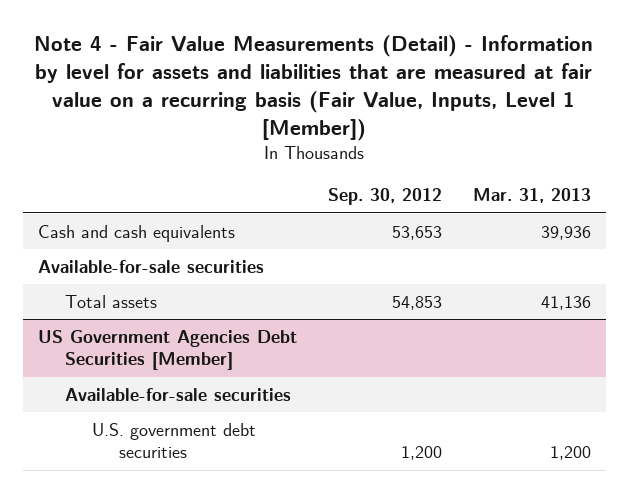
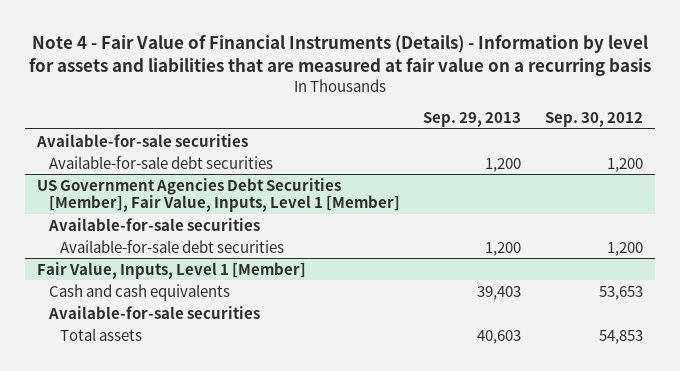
- Note 4 - Fair Value Measurements (Detail) - Information by level for assets and liabilities that are measured at fair value on a recurring basis (Fair Value, Inputs, Level 1 [Member])
+ Note 4 - Fair Value of Financial Instruments (Details) - Information by level for assets and liabilities that are measured at fair value on a recurring basis
- | Sep. 30, 2012 | Mar. 31, 2013
+ | Sep. 29, 2013 | Sep. 30, 2012
+ Available-for-sale securities
+ Available-for-sale debt securities | 1,200 | 1,200
+ US Government Agencies Debt Securities [Member], Fair Value, Inputs, Level 1 [Member]
+ Available-for-sale securities
+ Available-for-sale debt securities | 1,200 | 1,200
+ Fair Value, Inputs, Level 1 [Member]
- US Government Agencies Debt Securities [Member]
- Available-for-sale securities
- U.S. government debt securities | 1,200 | 1,200

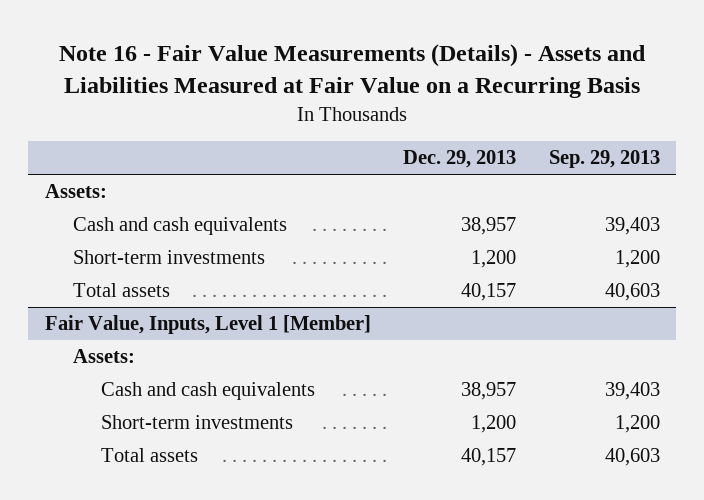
- Note 4 - Fair Value of Financial Instruments (Details) - Information by level for assets and liabilities that are measured at fair value on a recurring basis
+ Note 16 - Fair Value Measurements (Details) - Assets and Liabilities Measured at Fair Value on a Recurring Basis
- | Sep. 29, 2013 | Sep. 30, 2012
+ | Dec. 29, 2013 | Sep. 29, 2013
- Available-for-sale securities
- Available-for-sale debt securities | 1,200 | 1,200
- US Government Agencies Debt Securities [Member], Fair Value, Inputs, Level 1 [Member]
- Available-for-sale securities
- Available-for-sale debt securities | 1,200 | 1,200
+ Assets:
+ Cash and cash equivalents | 38,957 | 39,403
+ Short-term investments | 1,200 | 1,200
+ Total assets | 40,157 | 40,603
@ Fair Value, Inputs, Level 1 [Member]
+ Assets:
- Available-for-sale securities
+ Short-term investments | 1,200 | 1,200

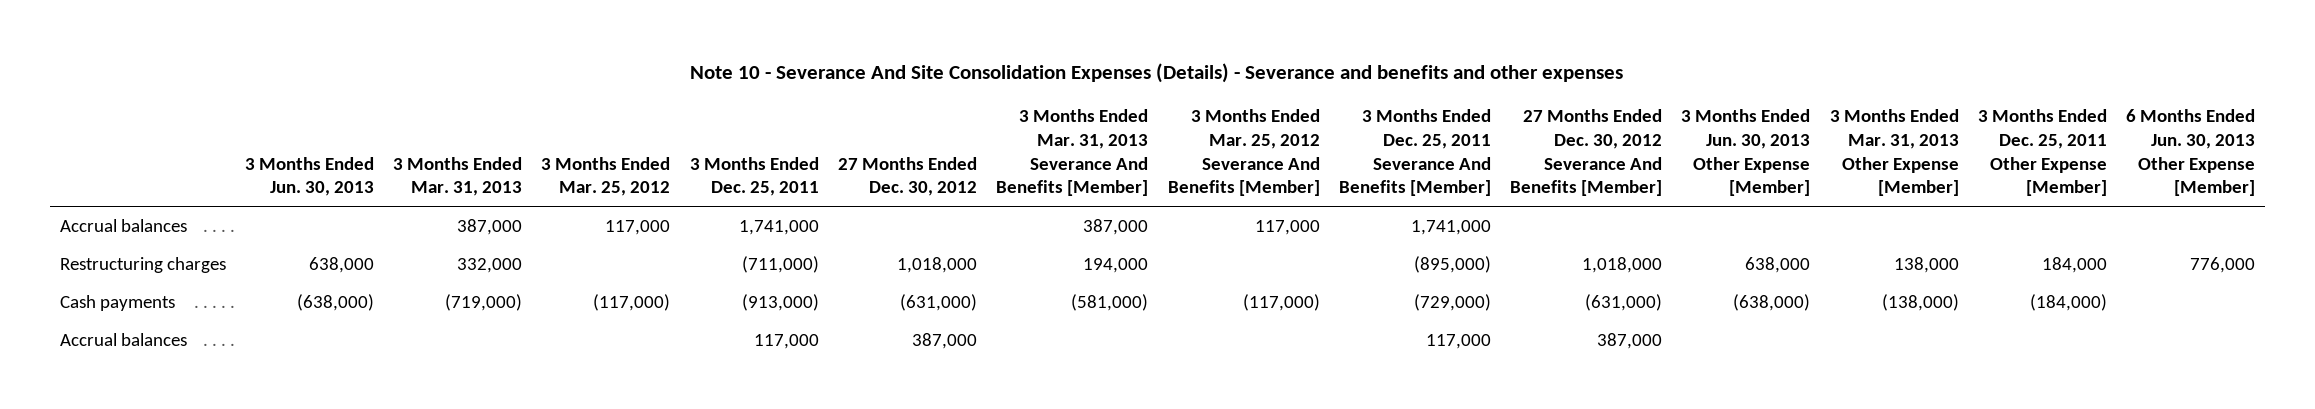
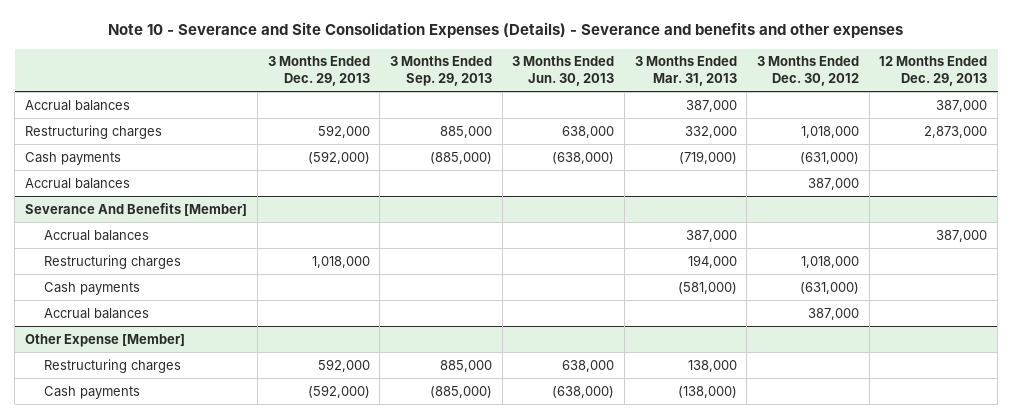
- Note 10 - Severance And Site Consolidation Expenses (Details) - Severance and benefits and other expenses
+ Note 10 - Severance and Site Consolidation Expenses (Details) - Severance and benefits and other expenses
- | 3 Months Ended Jun. 30, 2013 | 3 Months Ended Mar. 31, 2013 | 3 Months Ended Mar. 25, 2012 | 3 Months Ended Dec. 25, 2011 | 27 Months Ended Dec. 30, 2012 | 3 Months Ended Mar. 31, 2013 Severance And Benefits [Member] | 3 Months Ended Mar. 25, 2012 Severance And Benefits [Member] | 3 Months Ended Dec. 25, 2011 Severance And Benefits [Member] | 27 Months Ended Dec. 30, 2012 Severance And Benefits [Member] | 3 Months Ended Jun. 30, 2013 Other Expense [Member] | 3 Months Ended Mar. 31, 2013 Other Expense [Member] | 3 Months Ended Dec. 25, 2011 Other Expense [Member] | 6 Months Ended Jun. 30, 2013 Other Expense [Member]
+ | 3 Months Ended Dec. 29, 2013 | 3 Months Ended Sep. 29, 2013 | 3 Months Ended Jun. 30, 2013 | 3 Months Ended Mar. 31, 2013 | 3 Months Ended Dec. 30, 2012 | 12 Months Ended Dec. 29, 2013
+ Severance And Benefits [Member]
+ Accrual balances | | | | 387,000 | | 387,000
+ Restructuring charges | 1,018,000 | | | 194,000 | 1,018,000 |
+ Cash payments | | | | (581,000) | (631,000) |
+ Accrual balances | | | | | 387,000 |
+ Other Expense [Member]
+ Restructuring charges | 592,000 | 885,000 | 638,000 | 138,000 | |
+ Cash payments | (592,000) | (885,000) | (638,000) | (138,000) | |

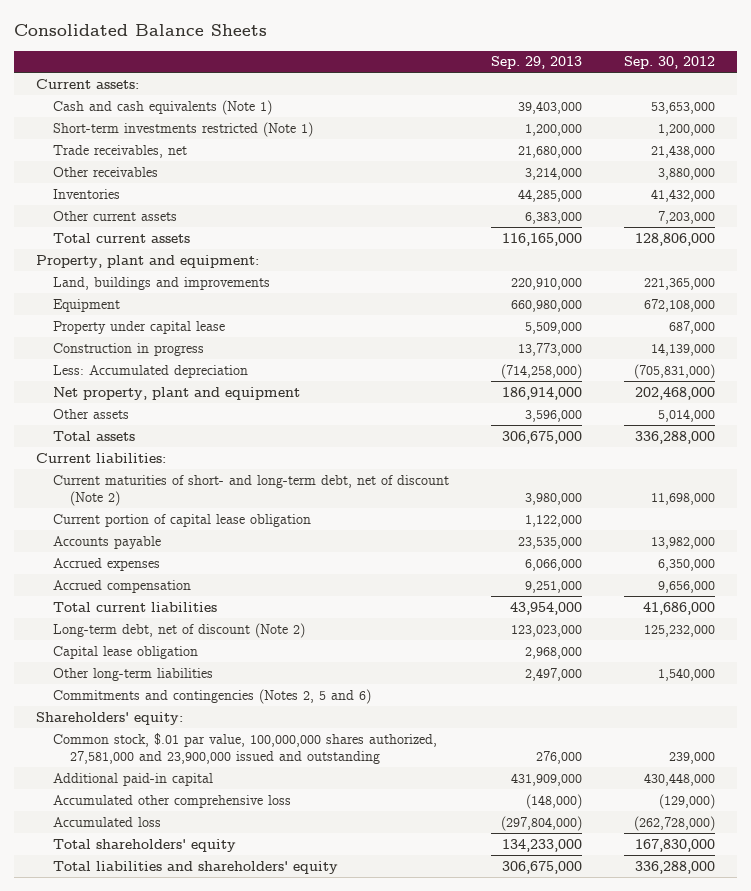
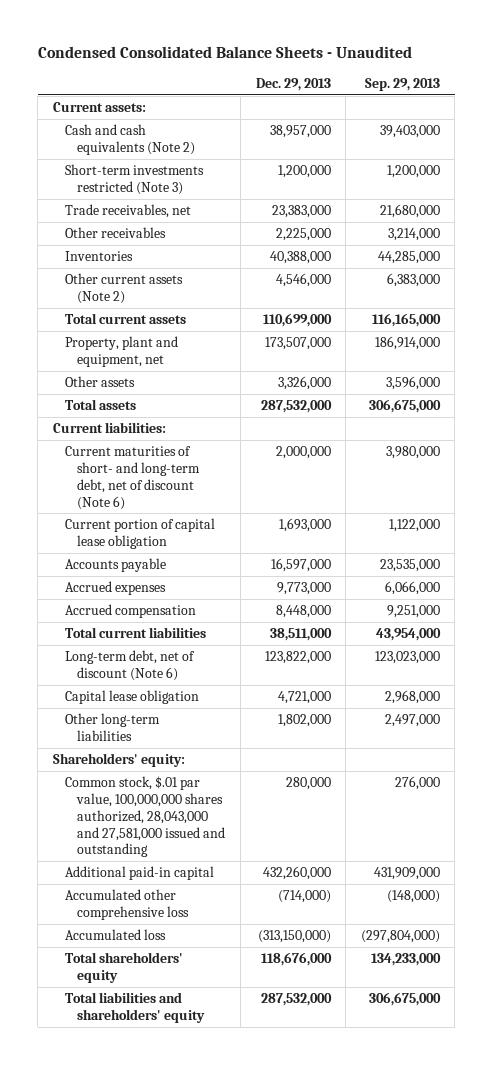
- Consolidated Balance Sheets
+ Condensed Consolidated Balance Sheets - Unaudited
- | Sep. 29, 2013 | Sep. 30, 2012
+ | Dec. 29, 2013 | Sep. 29, 2013
- Cash and cash equivalents (Note 1) | 39,403,000 | 53,653,000
- Short-term investments restricted (Note 1) | 1,200,000 | 1,200,000
+ Cash and cash equivalents (Note 2) | 38,957,000 | 39,403,000
+ Short-term investments restricted (Note 3) | 1,200,000 | 1,200,000
- Other current assets | 6,383,000 | 7,203,000
+ Other current assets (Note 2) | 4,546,000 | 6,383,000
- Property, plant and equipment:
- Land, buildings and improvements | 220,910,000 | 221,365,000
- Equipment | 660,980,000 | 672,108,000
- Property under capital lease | 5,509,000 | 687,000
- Construction in progress | 13,773,000 | 14,139,000
- Less: Accumulated depreciation | (714,258,000) | (705,831,000)
- Net property, plant and equipment | 186,914,000 | 202,468,000
+ Property, plant and equipment, net | 173,507,000 | 186,914,000
- Current maturities of short- and long-term debt, net of discount (Note 2) | 3,980,000 | 11,698,000
+ Current maturities of short- and long-term debt, net of discount (Note 6) | 2,000,000 | 3,980,000
- Long-term debt, net of discount (Note 2) | 123,023,000 | 125,232,000
+ Long-term debt, net of discount (Note 6) | 123,822,000 | 123,023,000
- Commitments and contingencies (Notes 2, 5 and 6)
- Common stock, $.01 par value, 100,000,000 shares authorized, 27,581,000 and 23,900,000 issued and outstanding | 276,000 | 239,000
+ Common stock, $.01 par value, 100,000,000 shares authorized, 28,043,000 and 27,581,000 issued and outstanding | 280,000 | 276,000

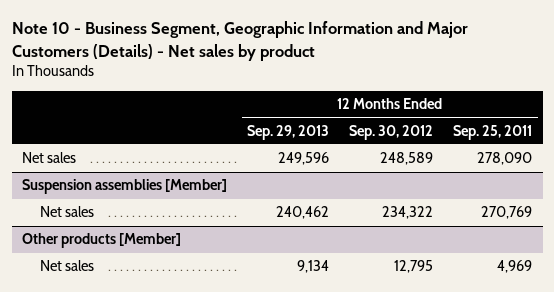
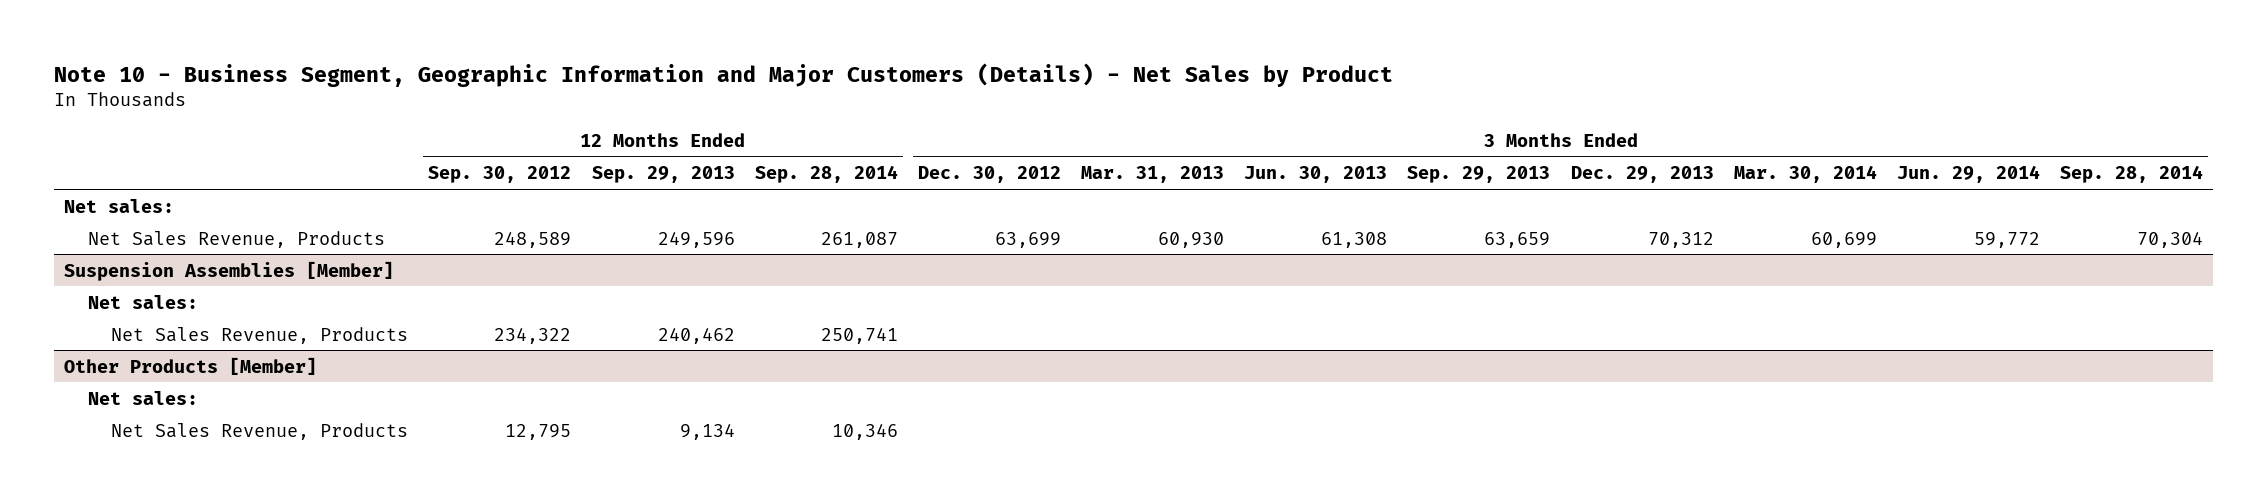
- Note 10 - Business Segment, Geographic Information and Major Customers (Details) - Net sales by product
+ Note 10 - Business Segment, Geographic Information and Major Customers (Details) - Net Sales by Product
- | 12 Months Ended Sep. 29, 2013 | 12 Months Ended Sep. 30, 2012 | 12 Months Ended Sep. 25, 2011
+ | 12 Months Ended Sep. 30, 2012 | 12 Months Ended Sep. 29, 2013 | 12 Months Ended Sep. 28, 2014 | 3 Months Ended Dec. 30, 2012 | 3 Months Ended Mar. 31, 2013 | 3 Months Ended Jun. 30, 2013 | 3 Months Ended Sep. 29, 2013 | 3 Months Ended Dec. 29, 2013 | 3 Months Ended Mar. 30, 2014 | 3 Months Ended Jun. 29, 2014 | 3 Months Ended Sep. 28, 2014
- Net sales | 249,596 | 248,589 | 278,090
- Suspension assemblies [Member]
- Net sales | 240,462 | 234,322 | 270,769
- Other products [Member]
- Net sales | 9,134 | 12,795 | 4,969
+ Net sales:
+ Net Sales Revenue, Products | 248,589 | 249,596 | 261,087 | 63,699 | 60,930 | 61,308 | 63,659 | 70,312 | 60,699 | 59,772 | 70,304
+ Suspension Assemblies [Member]
+ Net sales:
+ Net Sales Revenue, Products | 234,322 | 240,462 | 250,741 | | | | | | | |
+ Other Products [Member]
+ Net sales:
+ Net Sales Revenue, Products | 12,795 | 9,134 | 10,346 | | | | | | | |

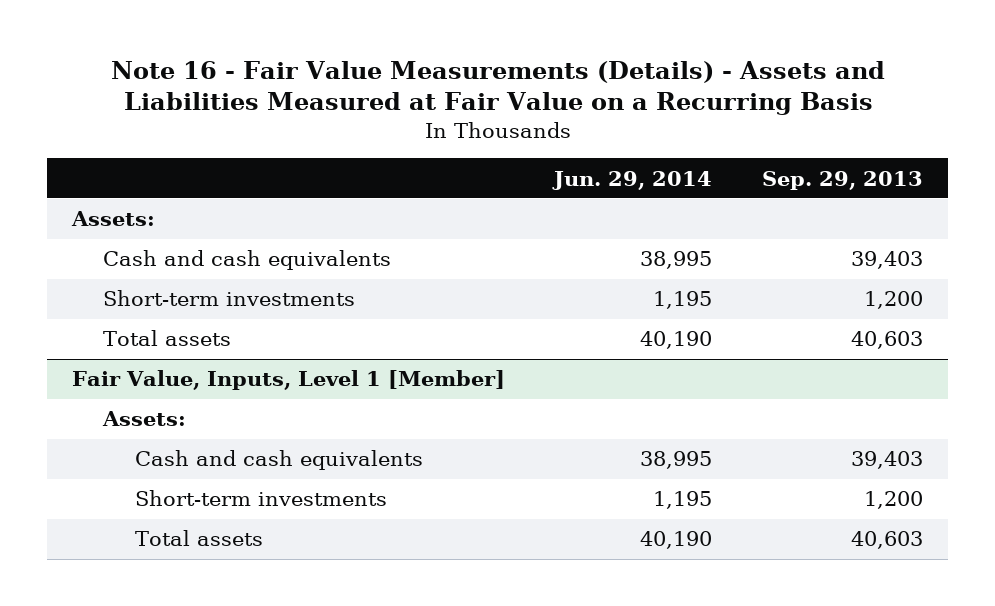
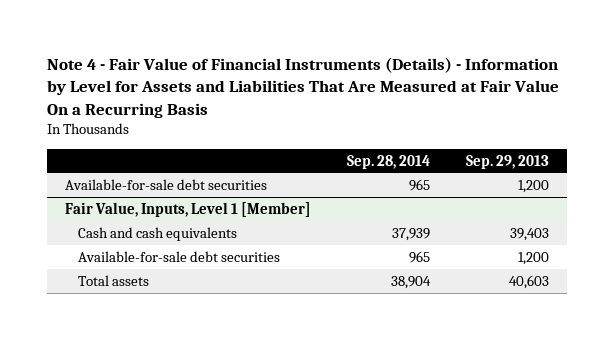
- Note 16 - Fair Value Measurements (Details) - Assets and Liabilities Measured at Fair Value on a Recurring Basis
+ Note 4 - Fair Value of Financial Instruments (Details) - Information by Level for Assets and Liabilities That Are Measured at Fair Value On a Recurring Basis
- | Jun. 29, 2014 | Sep. 29, 2013
+ | Sep. 28, 2014 | Sep. 29, 2013
- Assets:
- Cash and cash equivalents | 38,995 | 39,403
- Short-term investments | 1,195 | 1,200
- Total assets | 40,190 | 40,603
+ Available-for-sale debt securities | 965 | 1,200
@ Fair Value, Inputs, Level 1 [Member]
- Assets:
- Short-term investments | 1,195 | 1,200
+ Available-for-sale debt securities | 965 | 1,200

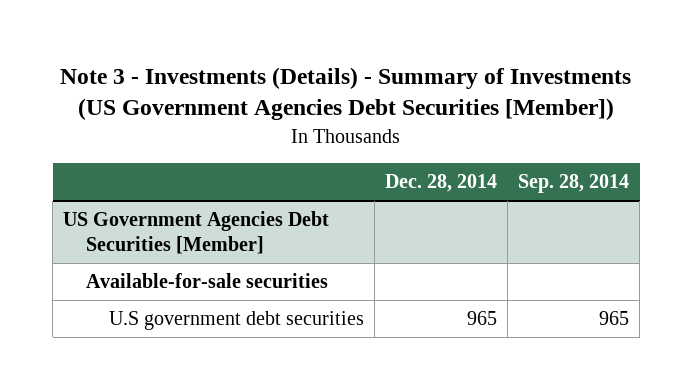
- Note 4 - Fair Value of Financial Instruments (Details) - Information by Level for Assets and Liabilities That Are Measured at Fair Value On a Recurring Basis
+ Note 3 - Investments (Details) - Summary of Investments (US Government Agencies Debt Securities [Member])
- | Sep. 28, 2014 | Sep. 29, 2013
+ | Dec. 28, 2014 | Sep. 28, 2014
- Available-for-sale debt securities | 965 | 1,200
- Fair Value, Inputs, Level 1 [Member]
- Cash and cash equivalents | 37,939 | 39,403
- Available-for-sale debt securities | 965 | 1,200
- Total assets | 38,904 | 40,603
+ US Government Agencies Debt Securities [Member]
+ Available-for-sale securities
+ U.S government debt securities | 965 | 965

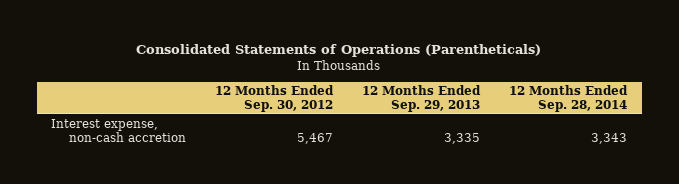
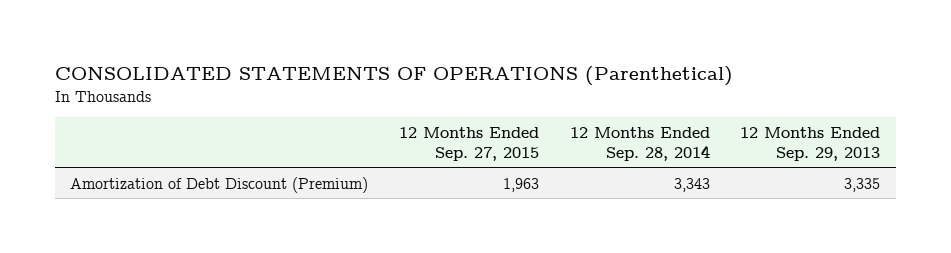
- Consolidated Statements of Operations (Parentheticals)
+ CONSOLIDATED STATEMENTS OF OPERATIONS (Parenthetical)
- | 12 Months Ended Sep. 30, 2012 | 12 Months Ended Sep. 29, 2013 | 12 Months Ended Sep. 28, 2014
+ | 12 Months Ended Sep. 27, 2015 | 12 Months Ended Sep. 28, 2014 | 12 Months Ended Sep. 29, 2013
- Interest expense, non-cash accretion | 5,467 | 3,335 | 3,343
+ Amortization of Debt Discount (Premium) | 1,963 | 3,343 | 3,335

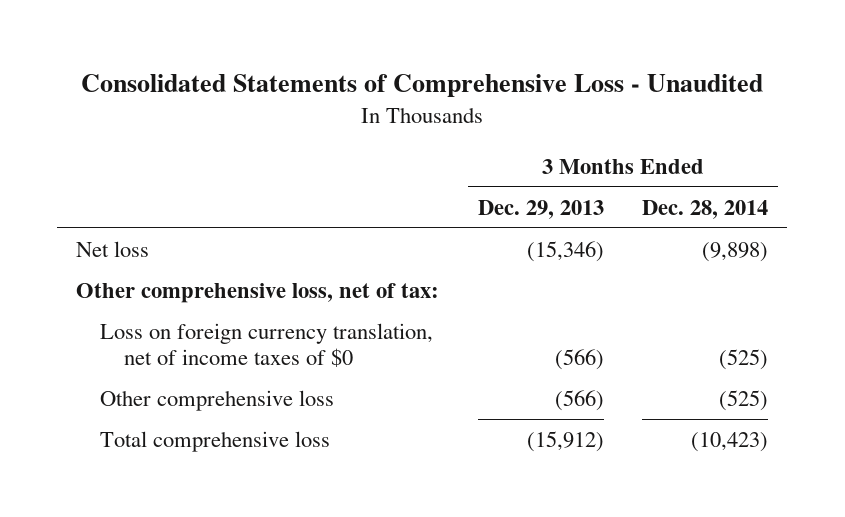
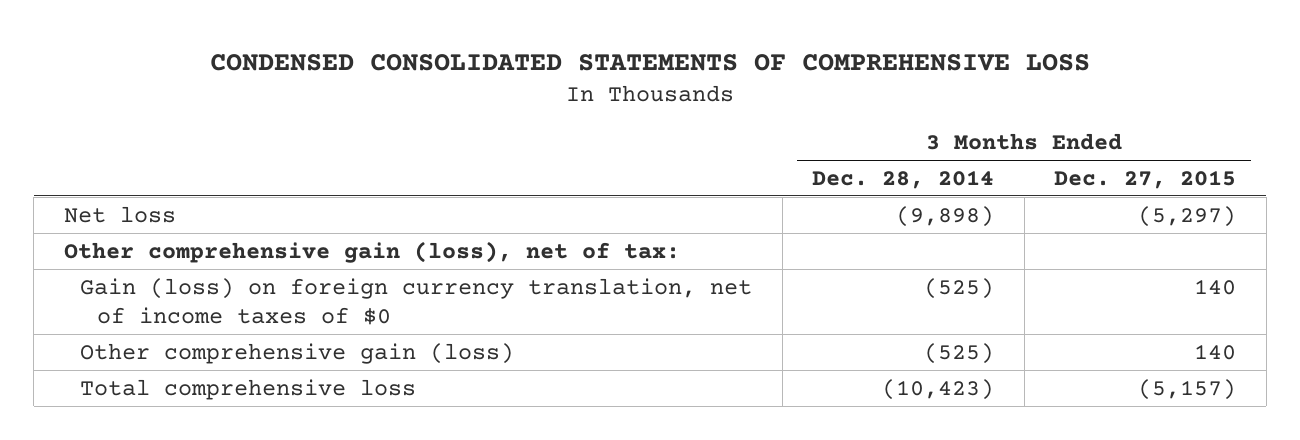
- Consolidated Statements of Comprehensive Loss - Unaudited
+ CONDENSED CONSOLIDATED STATEMENTS OF COMPREHENSIVE LOSS
- | 3 Months Ended Dec. 29, 2013 | 3 Months Ended Dec. 28, 2014
+ | 3 Months Ended Dec. 28, 2014 | 3 Months Ended Dec. 27, 2015
- Other comprehensive loss, net of tax:
- Loss on foreign currency translation, net of income taxes of $0 | (566) | (525)
- Other comprehensive loss | (566) | (525)
+ Other comprehensive gain (loss), net of tax:
+ Gain (loss) on foreign currency translation, net of income taxes of $0 | (525) | 140
+ Other comprehensive gain (loss) | (525) | 140

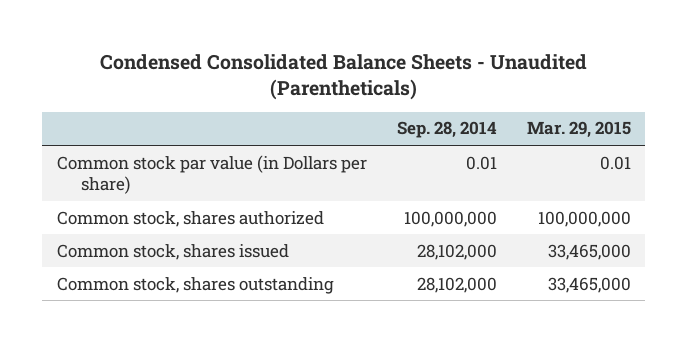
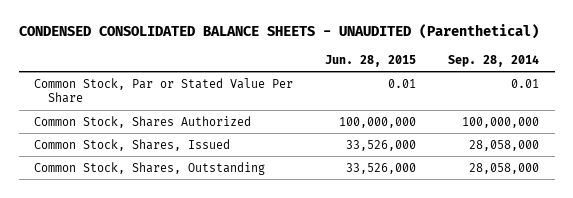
- Condensed Consolidated Balance Sheets - Unaudited (Parentheticals)
+ CONDENSED CONSOLIDATED BALANCE SHEETS - UNAUDITED (Parenthetical)
- | Sep. 28, 2014 | Mar. 29, 2015
+ | Jun. 28, 2015 | Sep. 28, 2014
- Common stock par value (in Dollars per share) | 0.01 | 0.01
- Common stock, shares authorized | 100,000,000 | 100,000,000
- Common stock, shares issued | 28,102,000 | 33,465,000
- Common stock, shares outstanding | 28,102,000 | 33,465,000
+ Common Stock, Par or Stated Value Per Share | 0.01 | 0.01
+ Common Stock, Shares Authorized | 100,000,000 | 100,000,000
+ Common Stock, Shares, Issued | 33,526,000 | 28,058,000
+ Common Stock, Shares, Outstanding | 33,526,000 | 28,058,000

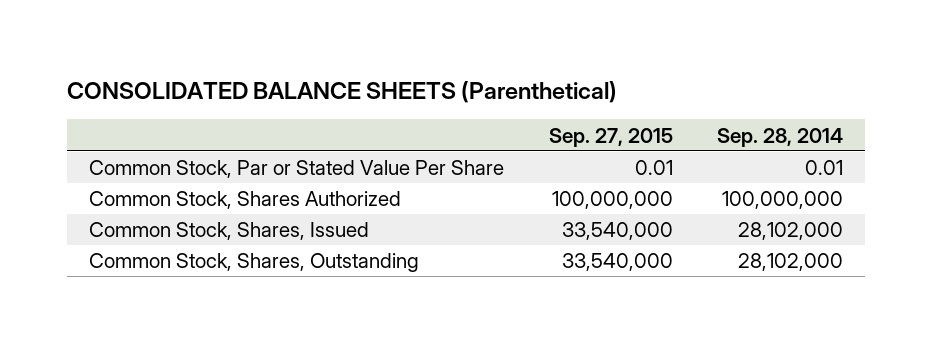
- CONDENSED CONSOLIDATED BALANCE SHEETS - UNAUDITED (Parenthetical)
+ CONSOLIDATED BALANCE SHEETS (Parenthetical)
- | Jun. 28, 2015 | Sep. 28, 2014
+ | Sep. 27, 2015 | Sep. 28, 2014
- Common Stock, Shares, Issued | 33,526,000 | 28,058,000
- Common Stock, Shares, Outstanding | 33,526,000 | 28,058,000
+ Common Stock, Shares, Issued | 33,540,000 | 28,102,000
+ Common Stock, Shares, Outstanding | 33,540,000 | 28,102,000

